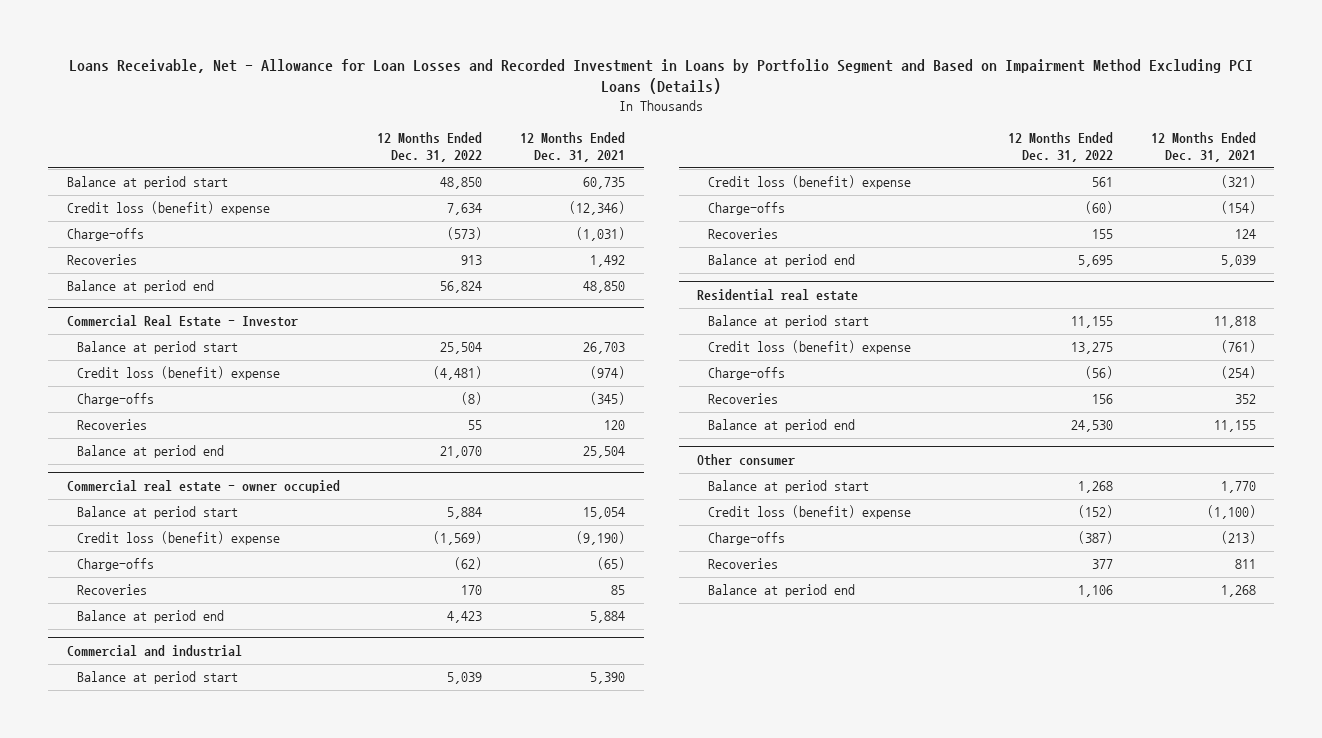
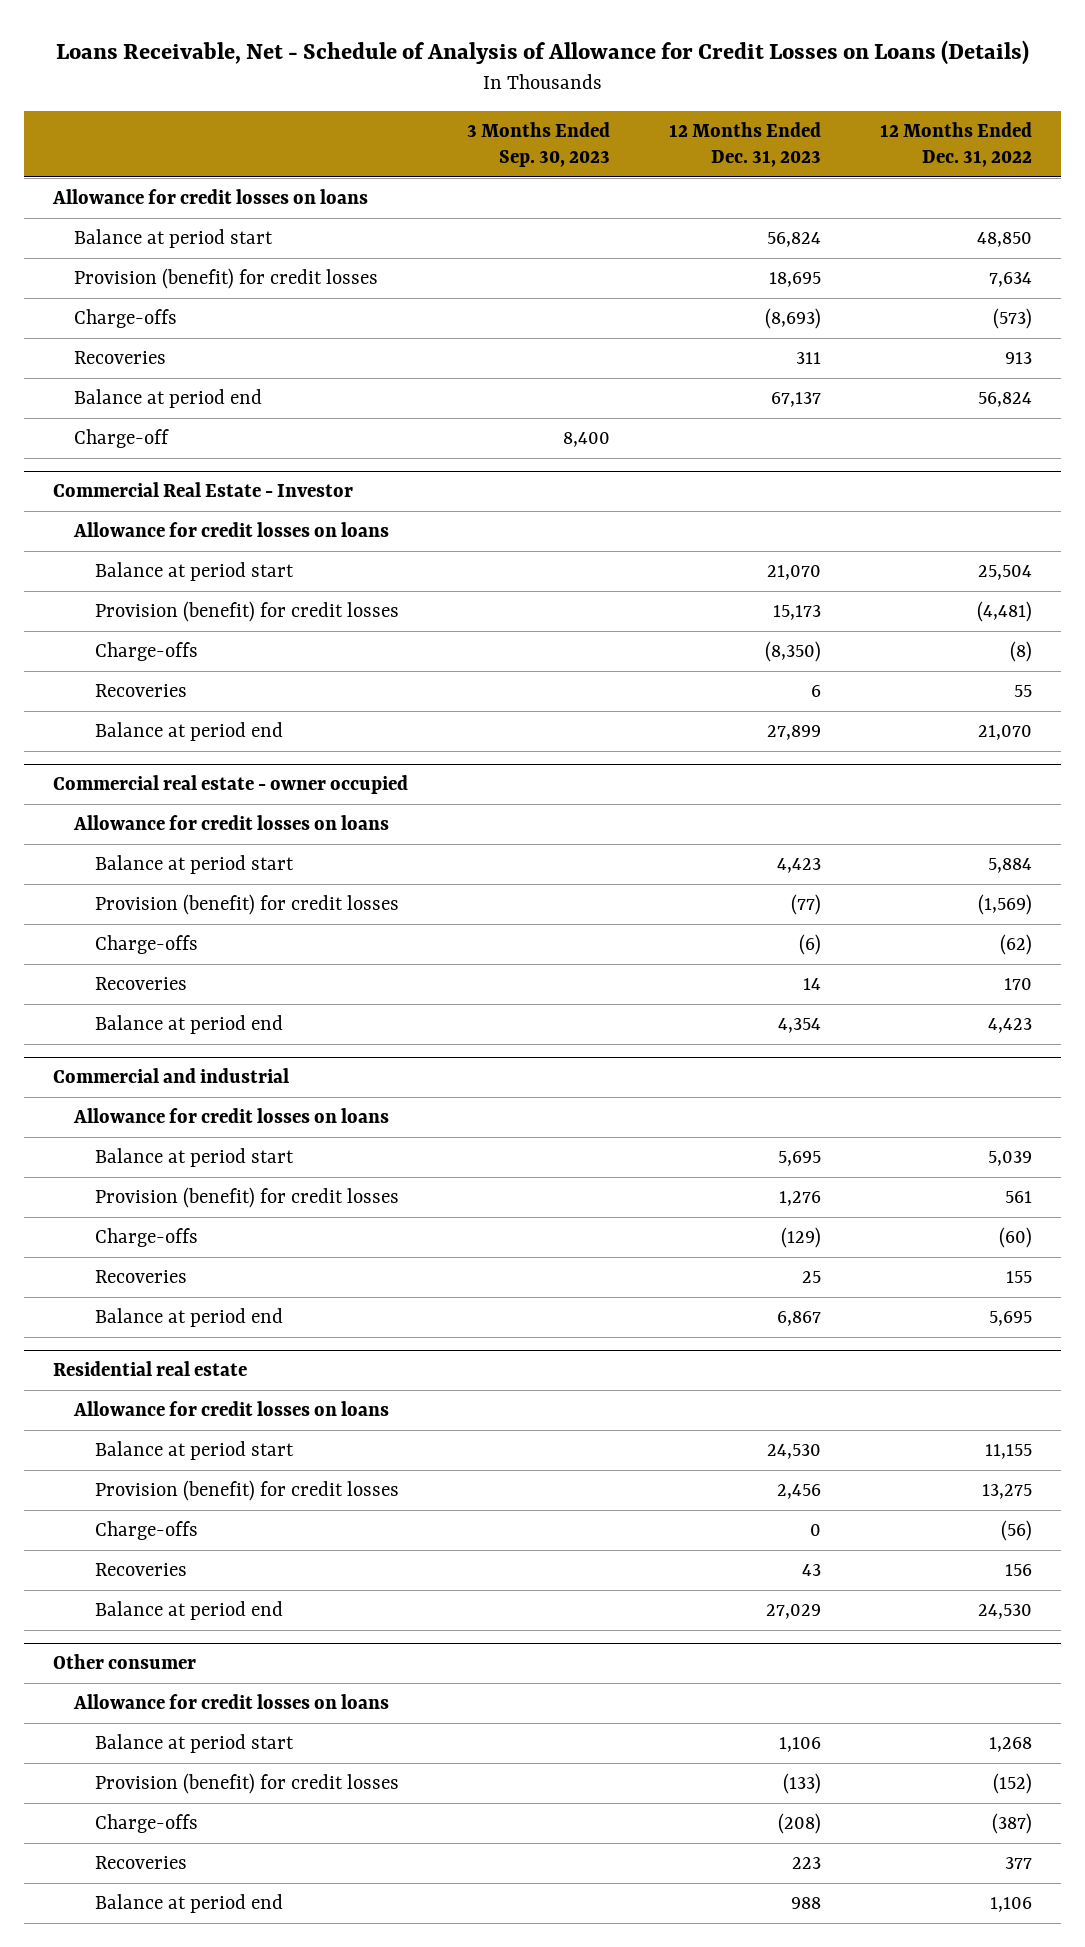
- Loans Receivable, Net - Allowance for Loan Losses and Recorded Investment in Loans by Portfolio Segment and Based on Impairment Method Excluding PCI Loans (Details)
+ Loans Receivable, Net - Schedule of Analysis of Allowance for Credit Losses on Loans (Details)
- | 12 Months Ended Dec. 31, 2022 | 12 Months Ended Dec. 31, 2021
+ | 3 Months Ended Sep. 30, 2023 | 12 Months Ended Dec. 31, 2023 | 12 Months Ended Dec. 31, 2022
+ Allowance for credit losses on loans
- Credit loss (benefit) expense | 7,634 | (12,346)
+ Provision (benefit) for credit losses | | 18,695 | 7,634
+ Charge-off | 8,400 | |
@ Commercial Real Estate - Investor
+ Allowance for credit losses on loans
- Credit loss (benefit) expense | (4,481) | (974)
+ Provision (benefit) for credit losses | | 15,173 | (4,481)
@ Commercial real estate - owner occupied
+ Allowance for credit losses on loans
- Credit loss (benefit) expense | (1,569) | (9,190)
+ Provision (benefit) for credit losses | | (77) | (1,569)
@ Commercial and industrial
+ Allowance for credit losses on loans
- Credit loss (benefit) expense | 561 | (321)
+ Provision (benefit) for credit losses | | 1,276 | 561
@ Residential real estate
+ Allowance for credit losses on loans
- Credit loss (benefit) expense | 13,275 | (761)
+ Provision (benefit) for credit losses | | 2,456 | 13,275
@ Other consumer
+ Allowance for credit losses on loans
- Credit loss (benefit) expense | (152) | (1,100)
+ Provision (benefit) for credit losses | | (133) | (152)

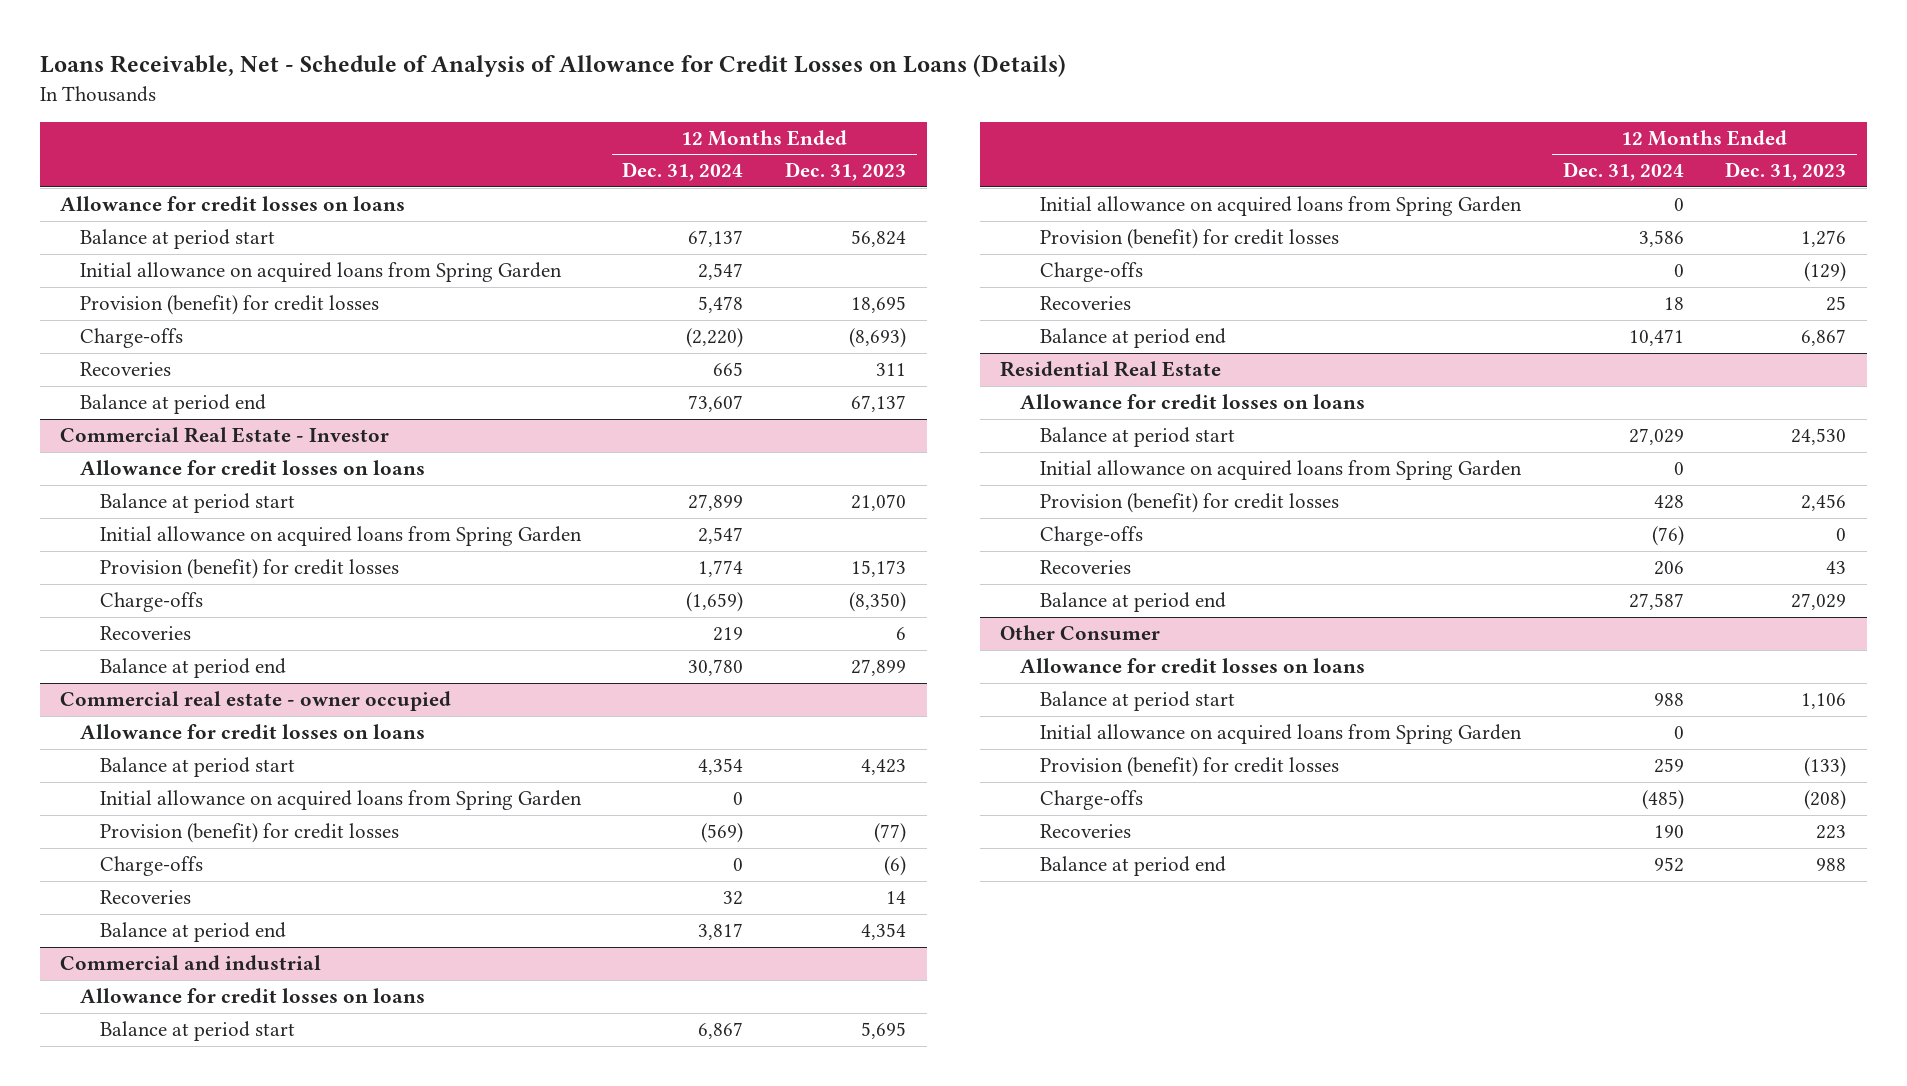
- | 3 Months Ended Sep. 30, 2023 | 12 Months Ended Dec. 31, 2023 | 12 Months Ended Dec. 31, 2022
+ | 12 Months Ended Dec. 31, 2024 | 12 Months Ended Dec. 31, 2023
+ Initial allowance on acquired loans from Spring Garden | 2,547 |
- Charge-off | 8,400 | |
@ Commercial Real Estate - Investor
+ Initial allowance on acquired loans from Spring Garden | 2,547 |
@ Commercial real estate - owner occupied
+ Initial allowance on acquired loans from Spring Garden | 0 |
@ Commercial and industrial
+ Initial allowance on acquired loans from Spring Garden | 0 |
- Residential real estate
+ Residential Real Estate
+ Initial allowance on acquired loans from Spring Garden | 0 |
- Other consumer
+ Other Consumer
+ Initial allowance on acquired loans from Spring Garden | 0 |

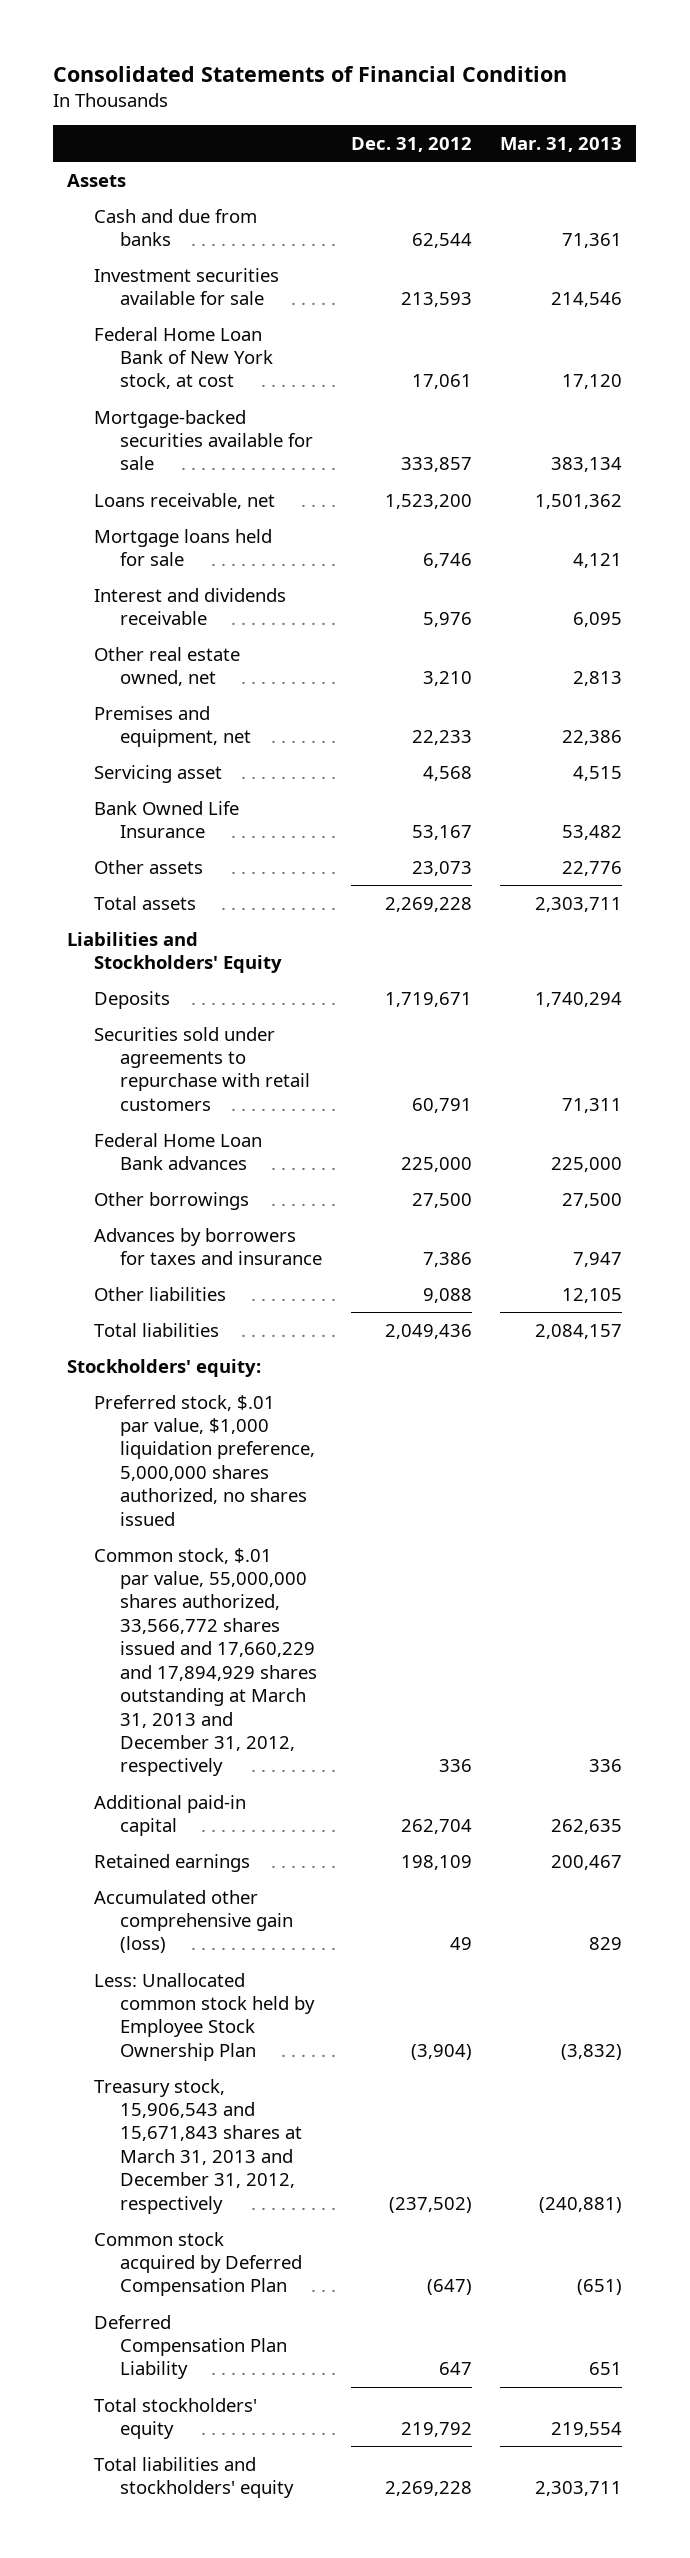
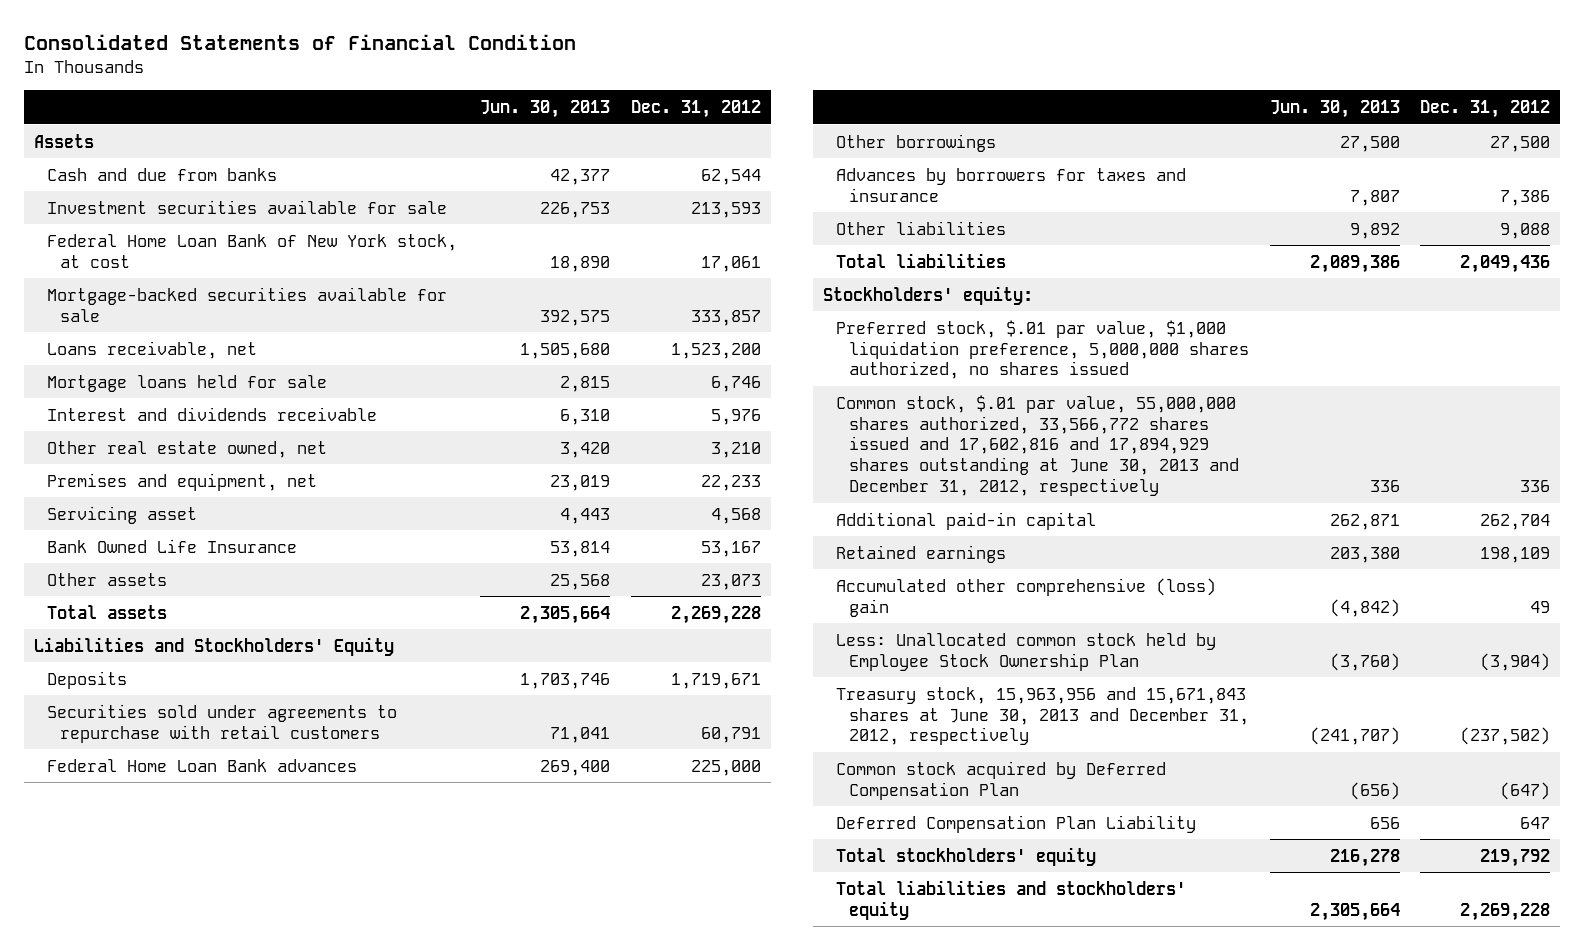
- | Dec. 31, 2012 | Mar. 31, 2013
+ | Jun. 30, 2013 | Dec. 31, 2012
- Common stock, $.01 par value, 55,000,000 shares authorized, 33,566,772 shares issued and 17,660,229 and 17,894,929 shares outstanding at March 31, 2013 and December 31, 2012, respectively | 336 | 336
+ Common stock, $.01 par value, 55,000,000 shares authorized, 33,566,772 shares issued and 17,602,816 and 17,894,929 shares outstanding at June 30, 2013 and December 31, 2012, respectively | 336 | 336
- Accumulated other comprehensive gain (loss) | 49 | 829
+ Accumulated other comprehensive (loss) gain | (4,842) | 49
- Treasury stock, 15,906,543 and 15,671,843 shares at March 31, 2013 and December 31, 2012, respectively | (237,502) | (240,881)
+ Treasury stock, 15,963,956 and 15,671,843 shares at June 30, 2013 and December 31, 2012, respectively | (241,707) | (237,502)

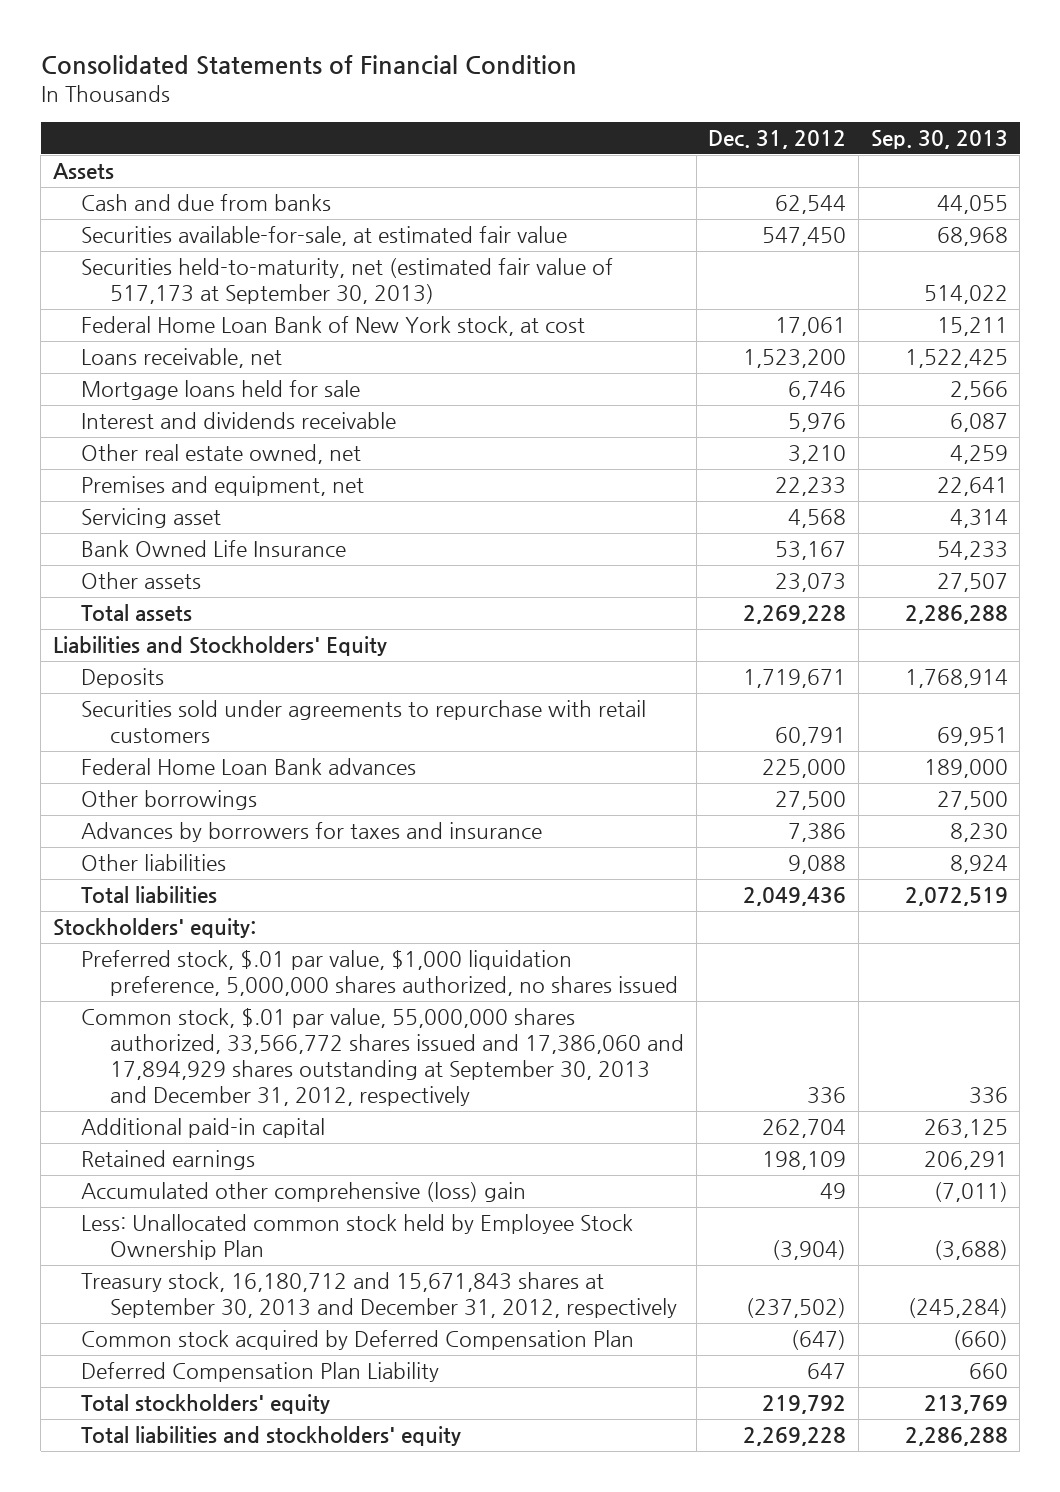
- | Jun. 30, 2013 | Dec. 31, 2012
+ | Dec. 31, 2012 | Sep. 30, 2013
- Investment securities available for sale | 226,753 | 213,593
+ Securities available-for-sale, at estimated fair value | 547,450 | 68,968
+ Securities held-to-maturity, net (estimated fair value of 517,173 at September 30, 2013) | | 514,022
- Mortgage-backed securities available for sale | 392,575 | 333,857
- Common stock, $.01 par value, 55,000,000 shares authorized, 33,566,772 shares issued and 17,602,816 and 17,894,929 shares outstanding at June 30, 2013 and December 31, 2012, respectively | 336 | 336
+ Common stock, $.01 par value, 55,000,000 shares authorized, 33,566,772 shares issued and 17,386,060 and 17,894,929 shares outstanding at September 30, 2013 and December 31, 2012, respectively | 336 | 336
- Treasury stock, 15,963,956 and 15,671,843 shares at June 30, 2013 and December 31, 2012, respectively | (241,707) | (237,502)
+ Treasury stock, 16,180,712 and 15,671,843 shares at September 30, 2013 and December 31, 2012, respectively | (237,502) | (245,284)

